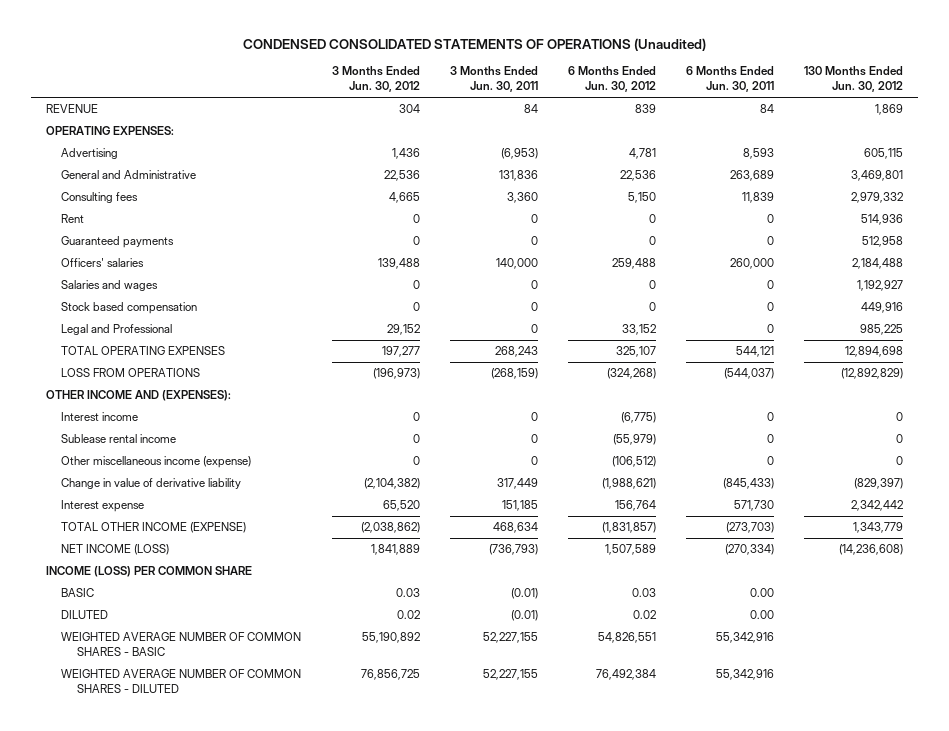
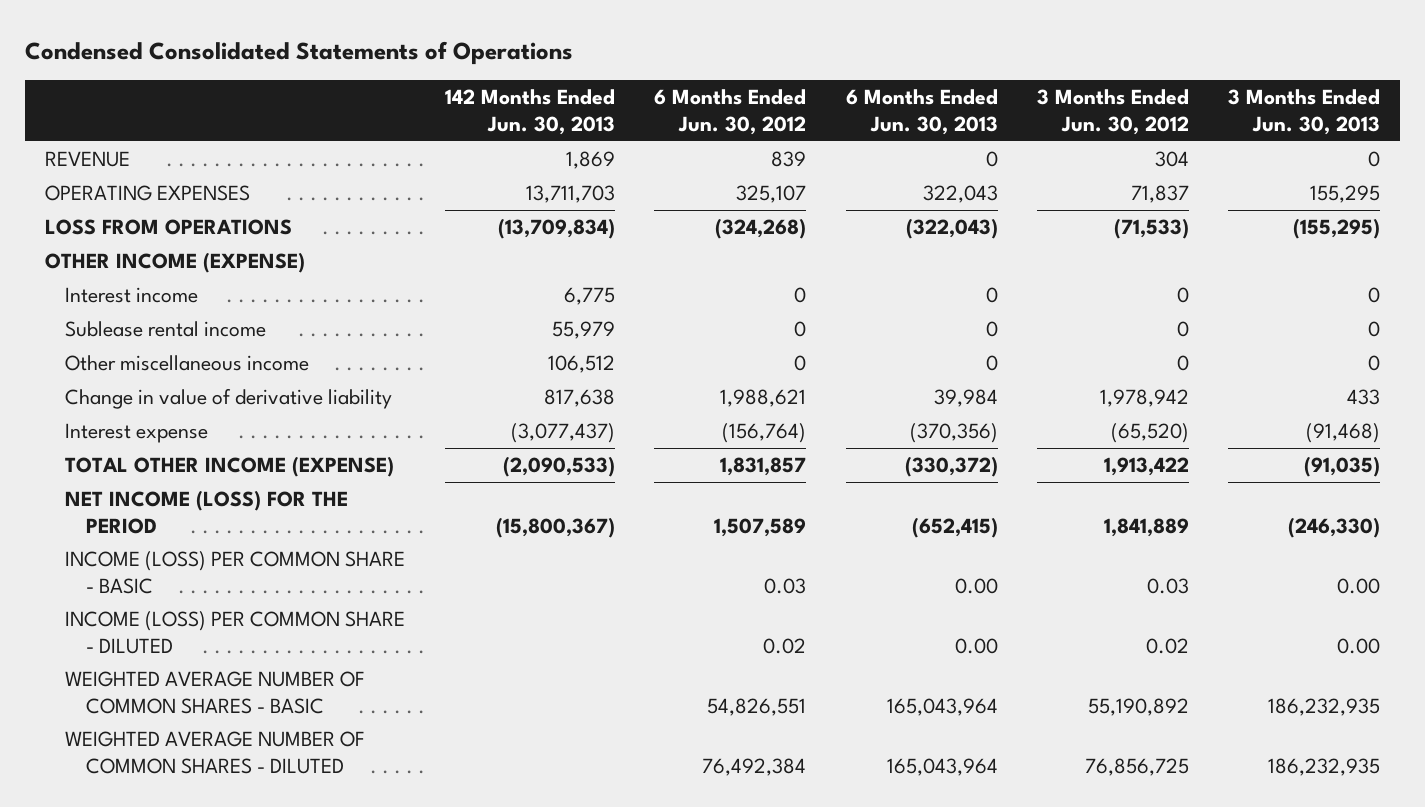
- CONDENSED CONSOLIDATED STATEMENTS OF OPERATIONS (Unaudited)
+ Condensed Consolidated Statements of Operations
- | 3 Months Ended Jun. 30, 2012 | 3 Months Ended Jun. 30, 2011 | 6 Months Ended Jun. 30, 2012 | 6 Months Ended Jun. 30, 2011 | 130 Months Ended Jun. 30, 2012
+ | 142 Months Ended Jun. 30, 2013 | 6 Months Ended Jun. 30, 2012 | 6 Months Ended Jun. 30, 2013 | 3 Months Ended Jun. 30, 2012 | 3 Months Ended Jun. 30, 2013
- OPERATING EXPENSES:
- Advertising | 1,436 | (6,953) | 4,781 | 8,593 | 605,115
- General and Administrative | 22,536 | 131,836 | 22,536 | 263,689 | 3,469,801
- Consulting fees | 4,665 | 3,360 | 5,150 | 11,839 | 2,979,332
- Rent | 0 | 0 | 0 | 0 | 514,936
- Guaranteed payments | 0 | 0 | 0 | 0 | 512,958
- Officers' salaries | 139,488 | 140,000 | 259,488 | 260,000 | 2,184,488
- Salaries and wages | 0 | 0 | 0 | 0 | 1,192,927
- Stock based compensation | 0 | 0 | 0 | 0 | 449,916
- Legal and Professional | 29,152 | 0 | 33,152 | 0 | 985,225
- TOTAL OPERATING EXPENSES | 197,277 | 268,243 | 325,107 | 544,121 | 12,894,698
- LOSS FROM OPERATIONS | (196,973) | (268,159) | (324,268) | (544,037) | (12,892,829)
- OTHER INCOME AND (EXPENSES):
- Interest income | 0 | 0 | (6,775) | 0 | 0
- Sublease rental income | 0 | 0 | (55,979) | 0 | 0
- Other miscellaneous income (expense) | 0 | 0 | (106,512) | 0 | 0
- Change in value of derivative liability | (2,104,382) | 317,449 | (1,988,621) | (845,433) | (829,397)
- Interest expense | 65,520 | 151,185 | 156,764 | 571,730 | 2,342,442
- TOTAL OTHER INCOME (EXPENSE) | (2,038,862) | 468,634 | (1,831,857) | (273,703) | 1,343,779
- NET INCOME (LOSS) | 1,841,889 | (736,793) | 1,507,589 | (270,334) | (14,236,608)
- INCOME (LOSS) PER COMMON SHARE
- BASIC | 0.03 | (0.01) | 0.03 | 0.00 |
- DILUTED | 0.02 | (0.01) | 0.02 | 0.00 |
+ OPERATING EXPENSES | 13,711,703 | 325,107 | 322,043 | 71,837 | 155,295
+ LOSS FROM OPERATIONS | (13,709,834) | (324,268) | (322,043) | (71,533) | (155,295)
+ OTHER INCOME (EXPENSE)
+ Interest income | 6,775 | 0 | 0 | 0 | 0
+ Sublease rental income | 55,979 | 0 | 0 | 0 | 0
+ Other miscellaneous income | 106,512 | 0 | 0 | 0 | 0
+ Change in value of derivative liability | 817,638 | 1,988,621 | 39,984 | 1,978,942 | 433
+ Interest expense | (3,077,437) | (156,764) | (370,356) | (65,520) | (91,468)
+ TOTAL OTHER INCOME (EXPENSE) | (2,090,533) | 1,831,857 | (330,372) | 1,913,422 | (91,035)
+ NET INCOME (LOSS) FOR THE PERIOD | (15,800,367) | 1,507,589 | (652,415) | 1,841,889 | (246,330)
+ INCOME (LOSS) PER COMMON SHARE - BASIC | | 0.03 | 0.00 | 0.03 | 0.00
+ INCOME (LOSS) PER COMMON SHARE - DILUTED | | 0.02 | 0.00 | 0.02 | 0.00

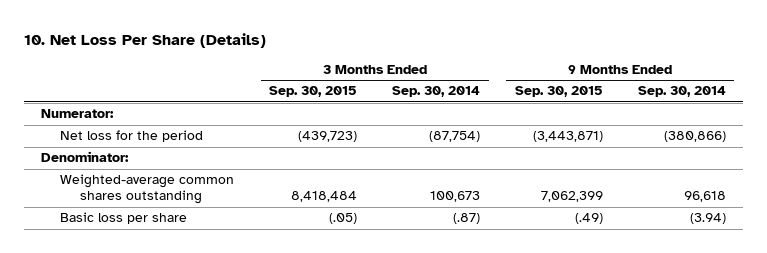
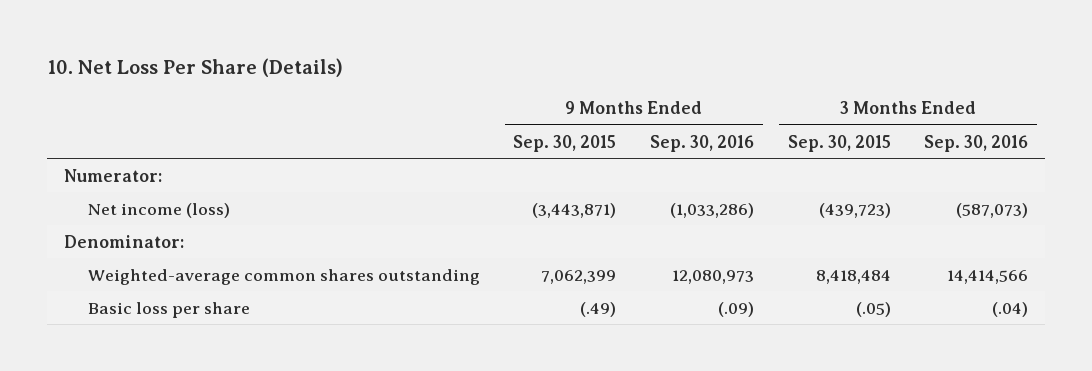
- | 3 Months Ended Sep. 30, 2015 | 3 Months Ended Sep. 30, 2014 | 9 Months Ended Sep. 30, 2015 | 9 Months Ended Sep. 30, 2014
+ | 9 Months Ended Sep. 30, 2015 | 9 Months Ended Sep. 30, 2016 | 3 Months Ended Sep. 30, 2015 | 3 Months Ended Sep. 30, 2016
- Net loss for the period | (439,723) | (87,754) | (3,443,871) | (380,866)
+ Net income (loss) | (3,443,871) | (1,033,286) | (439,723) | (587,073)

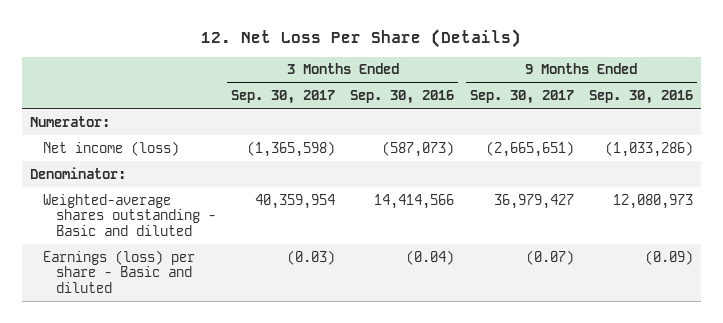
- 10. Net Loss Per Share (Details)
+ 12. Net Loss Per Share (Details)
- | 9 Months Ended Sep. 30, 2015 | 9 Months Ended Sep. 30, 2016 | 3 Months Ended Sep. 30, 2015 | 3 Months Ended Sep. 30, 2016
+ | 3 Months Ended Sep. 30, 2017 | 3 Months Ended Sep. 30, 2016 | 9 Months Ended Sep. 30, 2017 | 9 Months Ended Sep. 30, 2016
- Weighted-average common shares outstanding | 7,062,399 | 12,080,973 | 8,418,484 | 14,414,566
- Basic loss per share | (.49) | (.09) | (.05) | (.04)
+ Weighted-average shares outstanding - Basic and diluted | 40,359,954 | 14,414,566 | 36,979,427 | 12,080,973
+ Earnings (loss) per share - Basic and diluted | (0.03) | (0.04) | (0.07) | (0.09)

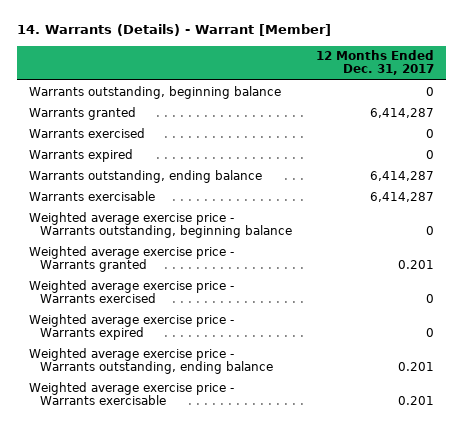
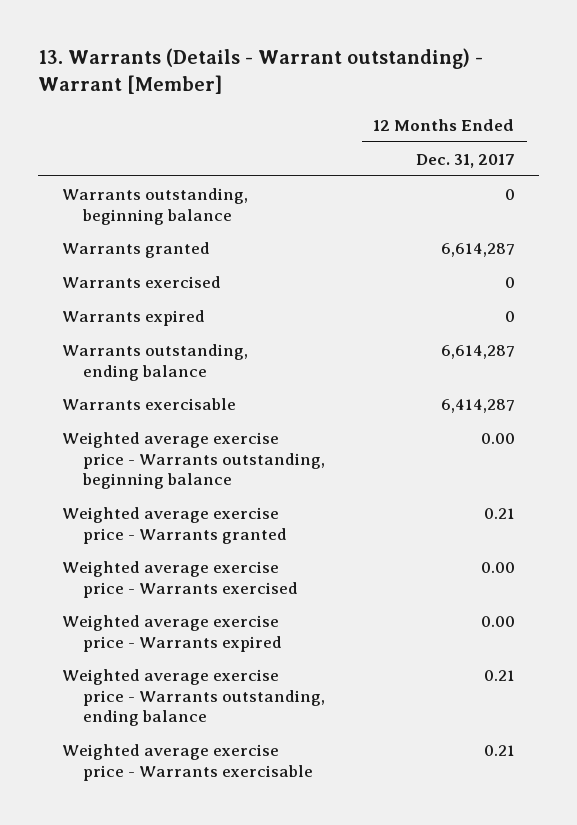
- 14. Warrants (Details) - Warrant [Member]
+ 13. Warrants (Details - Warrant outstanding) - Warrant [Member]
- Warrants granted | 6,414,287
+ Warrants granted | 6,614,287
- Warrants outstanding, ending balance | 6,414,287
+ Warrants outstanding, ending balance | 6,614,287
- Weighted average exercise price - Warrants outstanding, beginning balance | 0
- Weighted average exercise price - Warrants granted | 0.201
- Weighted average exercise price - Warrants exercised | 0
- Weighted average exercise price - Warrants expired | 0
- Weighted average exercise price - Warrants outstanding, ending balance | 0.201
- Weighted average exercise price - Warrants exercisable | 0.201
+ Weighted average exercise price - Warrants outstanding, beginning balance | 0.00
+ Weighted average exercise price - Warrants granted | 0.21
+ Weighted average exercise price - Warrants exercised | 0.00
+ Weighted average exercise price - Warrants expired | 0.00
+ Weighted average exercise price - Warrants outstanding, ending balance | 0.21
+ Weighted average exercise price - Warrants exercisable | 0.21

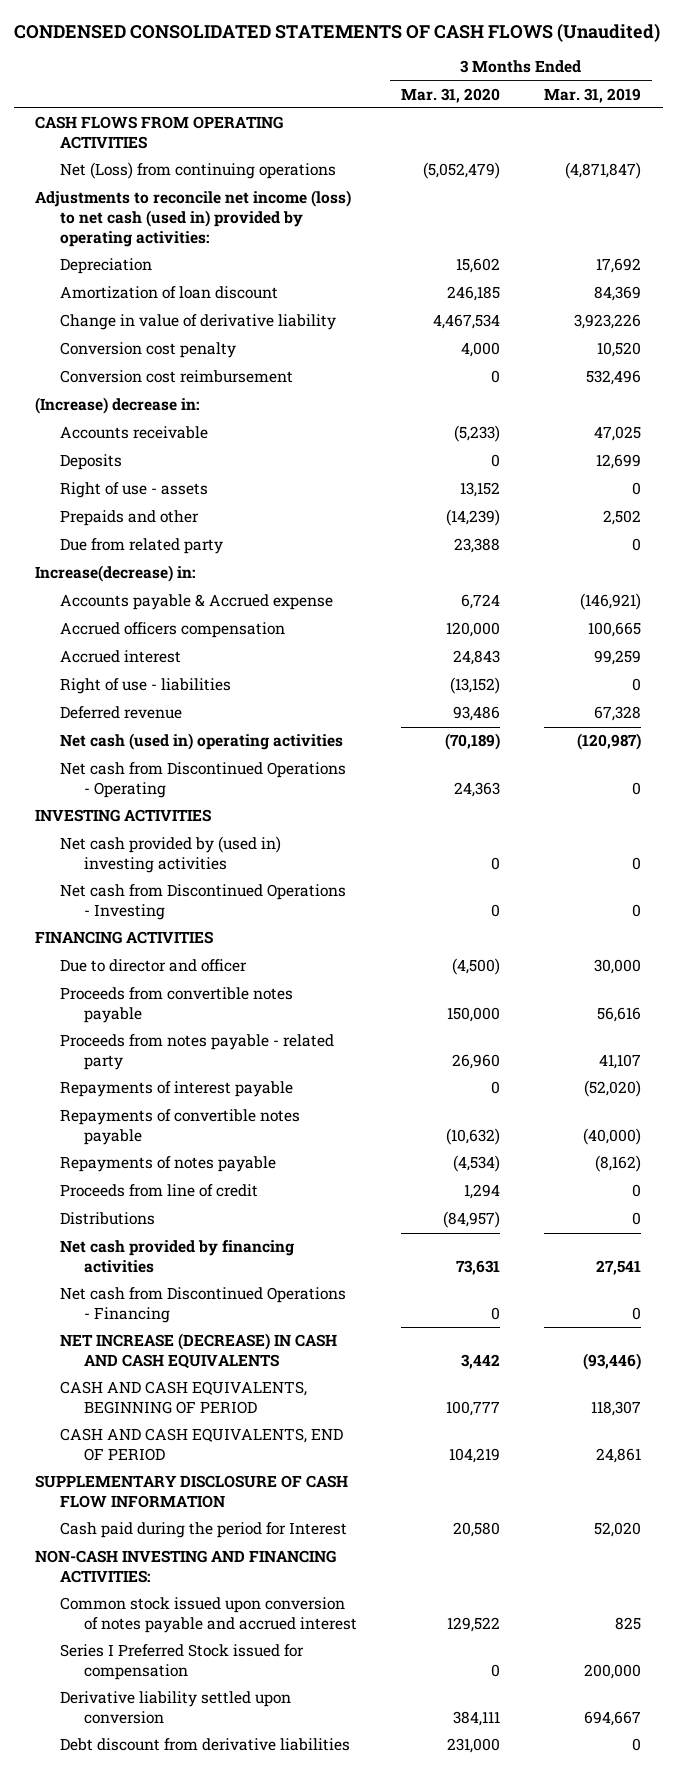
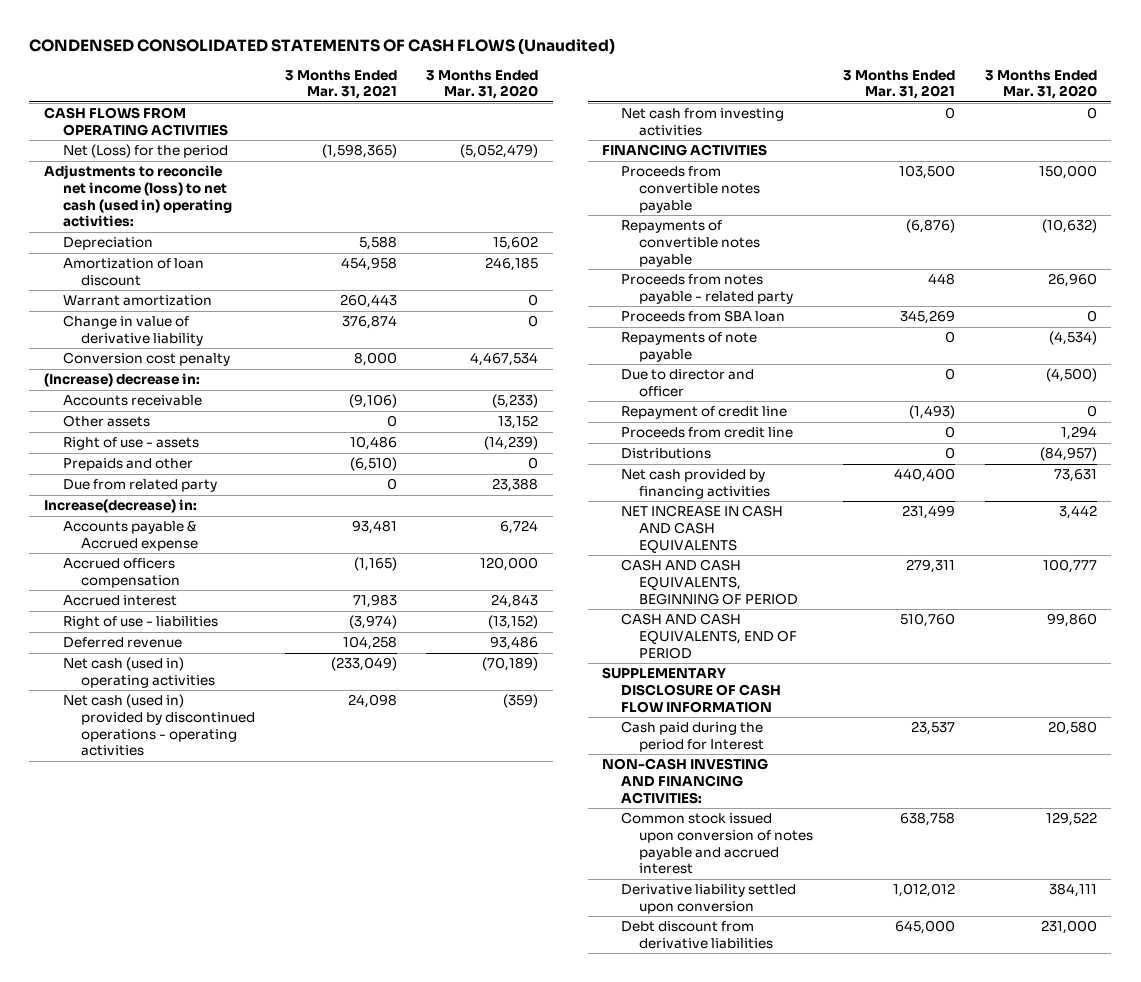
- | 3 Months Ended Mar. 31, 2020 | 3 Months Ended Mar. 31, 2019
+ | 3 Months Ended Mar. 31, 2021 | 3 Months Ended Mar. 31, 2020
- Net (Loss) from continuing operations | (5,052,479) | (4,871,847)
- Adjustments to reconcile net income (loss) to net cash (used in) provided by operating activities:
+ Net (Loss) for the period | (1,598,365) | (5,052,479)
+ Adjustments to reconcile net income (loss) to net cash (used in) operating activities:
- Change in value of derivative liability | 4,467,534 | 3,923,226
- Conversion cost penalty | 4,000 | 10,520
- Conversion cost reimbursement | 0 | 532,496
+ Warrant amortization | 260,443 | 0
+ Change in value of derivative liability | 376,874 | 0
+ Conversion cost penalty | 8,000 | 4,467,534
- Deposits | 0 | 12,699
- Right of use - assets | 13,152 | 0
- Prepaids and other | (14,239) | 2,502
+ Other assets | 0 | 13,152
+ Right of use - assets | 10,486 | (14,239)
+ Prepaids and other | (6,510) | 0
- Net cash from Discontinued Operations - Operating | 24,363 | 0
- INVESTING ACTIVITIES
- Net cash provided by (used in) investing activities | 0 | 0
- Net cash from Discontinued Operations - Investing | 0 | 0
+ Net cash (used in) provided by discontinued operations - operating activities | 24,098 | (359)
+ Net cash from investing activities | 0 | 0
- Repayments of interest payable | 0 | (52,020)
- Repayments of notes payable | (4,534) | (8,162)
- Proceeds from line of credit | 1,294 | 0
moved down: Proceeds from notes payable - related party | 448 | 26,960
+ Proceeds from SBA loan | 345,269 | 0
+ Repayments of note payable | 0 | (4,534)
moved down: Due to director and officer | 0 | (4,500)
+ Repayment of credit line | (1,493) | 0
+ Proceeds from credit line | 0 | 1,294
- Net cash from Discontinued Operations - Financing | 0 | 0
- NET INCREASE (DECREASE) IN CASH AND CASH EQUIVALENTS | 3,442 | (93,446)
+ NET INCREASE IN CASH AND CASH EQUIVALENTS | 231,499 | 3,442
- CASH AND CASH EQUIVALENTS, END OF PERIOD | 104,219 | 24,861
+ CASH AND CASH EQUIVALENTS, END OF PERIOD | 510,760 | 99,860
- Series I Preferred Stock issued for compensation | 0 | 200,000

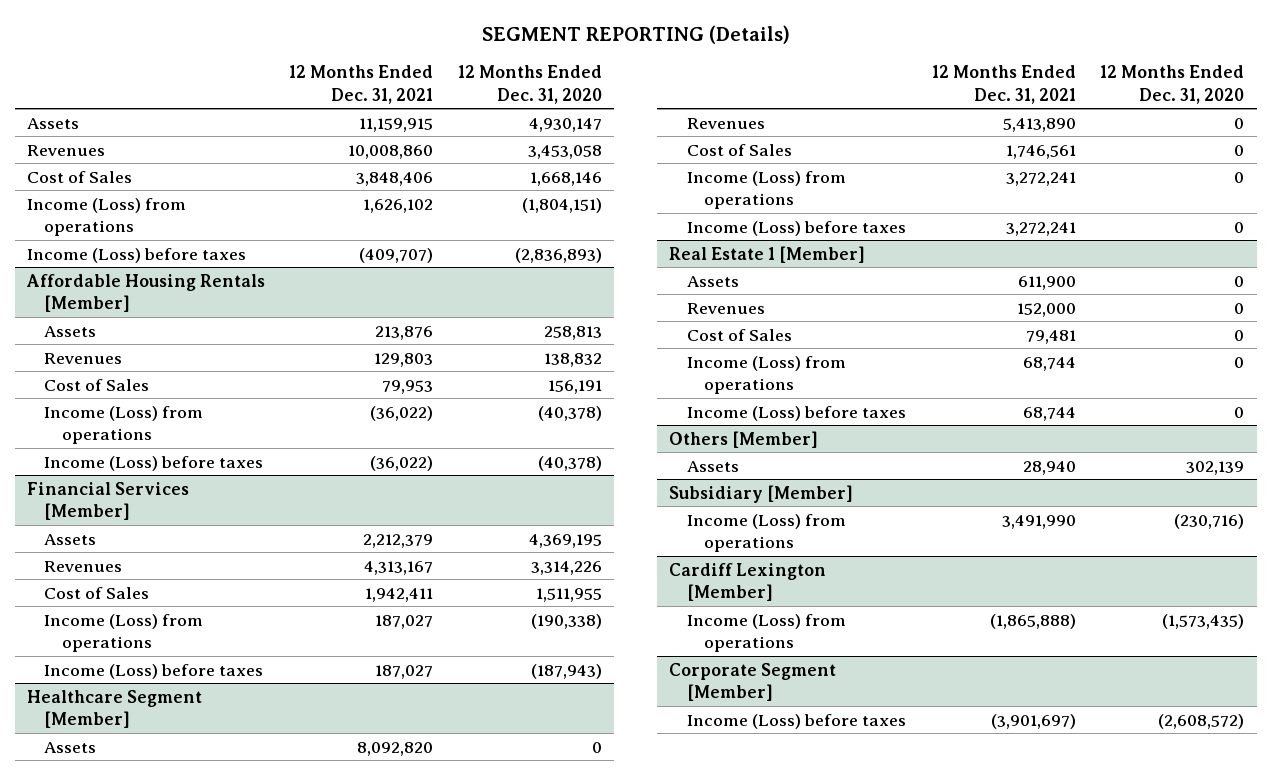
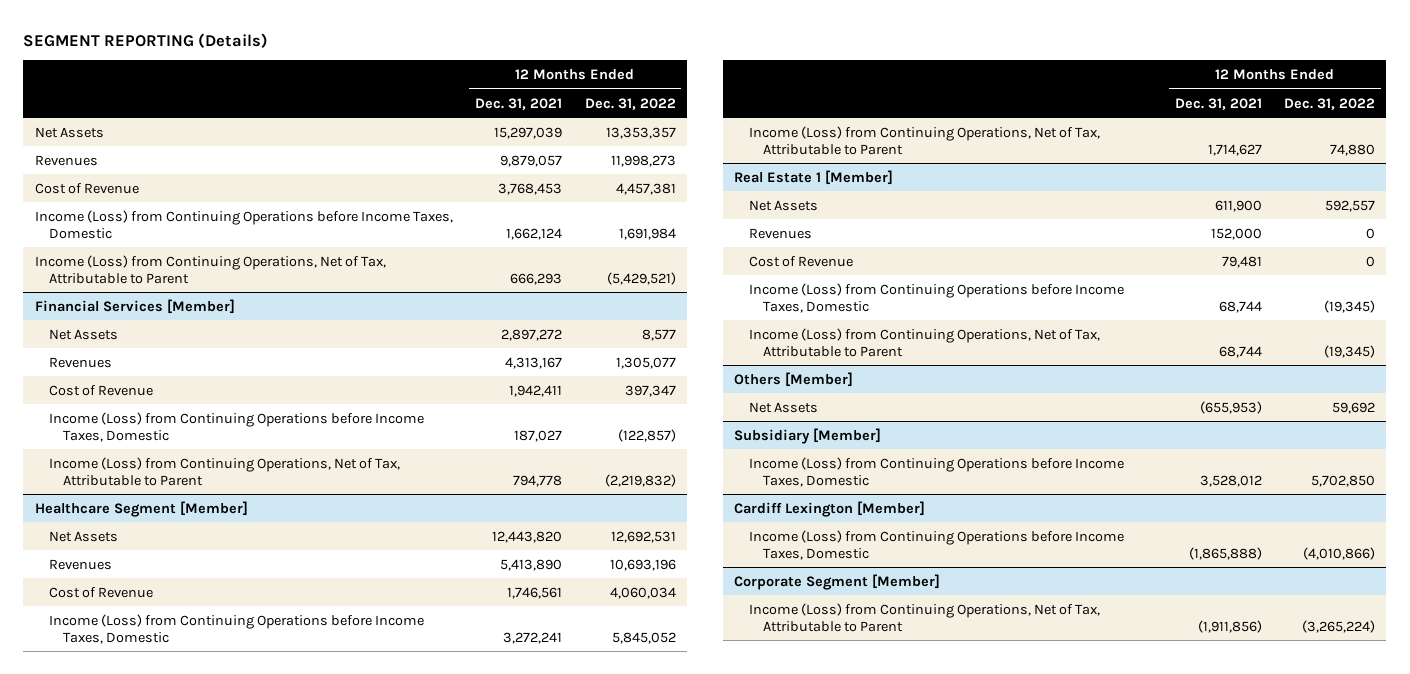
- | 12 Months Ended Dec. 31, 2021 | 12 Months Ended Dec. 31, 2020
+ | 12 Months Ended Dec. 31, 2021 | 12 Months Ended Dec. 31, 2022
- Assets | 11,159,915 | 4,930,147
- Revenues | 10,008,860 | 3,453,058
- Cost of Sales | 3,848,406 | 1,668,146
- Income (Loss) from operations | 1,626,102 | (1,804,151)
- Income (Loss) before taxes | (409,707) | (2,836,893)
- Affordable Housing Rentals [Member]
- Assets | 213,876 | 258,813
- Revenues | 129,803 | 138,832
- Cost of Sales | 79,953 | 156,191
- Income (Loss) from operations | (36,022) | (40,378)
- Income (Loss) before taxes | (36,022) | (40,378)
+ Net Assets | 15,297,039 | 13,353,357
+ Revenues | 9,879,057 | 11,998,273
+ Cost of Revenue | 3,768,453 | 4,457,381
+ Income (Loss) from Continuing Operations before Income Taxes, Domestic | 1,662,124 | 1,691,984
+ Income (Loss) from Continuing Operations, Net of Tax, Attributable to Parent | 666,293 | (5,429,521)
@ Financial Services [Member]
- Assets | 2,212,379 | 4,369,195
+ Net Assets | 2,897,272 | 8,577
- Cost of Sales | 1,942,411 | 1,511,955
- Income (Loss) from operations | 187,027 | (190,338)
- Income (Loss) before taxes | 187,027 | (187,943)
+ Cost of Revenue | 1,942,411 | 397,347
+ Income (Loss) from Continuing Operations before Income Taxes, Domestic | 187,027 | (122,857)
+ Income (Loss) from Continuing Operations, Net of Tax, Attributable to Parent | 794,778 | (2,219,832)
@ Healthcare Segment [Member]
- Assets | 8,092,820 | 0
+ Net Assets | 12,443,820 | 12,692,531
- Cost of Sales | 1,746,561 | 0
- Income (Loss) from operations | 3,272,241 | 0
- Income (Loss) before taxes | 3,272,241 | 0
+ Cost of Revenue | 1,746,561 | 4,060,034
+ Income (Loss) from Continuing Operations before Income Taxes, Domestic | 3,272,241 | 5,845,052
+ Income (Loss) from Continuing Operations, Net of Tax, Attributable to Parent | 1,714,627 | 74,880
@ Real Estate 1 [Member]
- Assets | 611,900 | 0
+ Net Assets | 611,900 | 592,557
- Cost of Sales | 79,481 | 0
- Income (Loss) from operations | 68,744 | 0
- Income (Loss) before taxes | 68,744 | 0
+ Cost of Revenue | 79,481 | 0
+ Income (Loss) from Continuing Operations before Income Taxes, Domestic | 68,744 | (19,345)
+ Income (Loss) from Continuing Operations, Net of Tax, Attributable to Parent | 68,744 | (19,345)
@ Others [Member]
- Assets | 28,940 | 302,139
+ Net Assets | (655,953) | 59,692
@ Subsidiary [Member]
- Income (Loss) from operations | 3,491,990 | (230,716)
+ Income (Loss) from Continuing Operations before Income Taxes, Domestic | 3,528,012 | 5,702,850
@ Cardiff Lexington [Member]
- Income (Loss) from operations | (1,865,888) | (1,573,435)
+ Income (Loss) from Continuing Operations before Income Taxes, Domestic | (1,865,888) | (4,010,866)
@ Corporate Segment [Member]
- Income (Loss) before taxes | (3,901,697) | (2,608,572)
+ Income (Loss) from Continuing Operations, Net of Tax, Attributable to Parent | (1,911,856) | (3,265,224)

